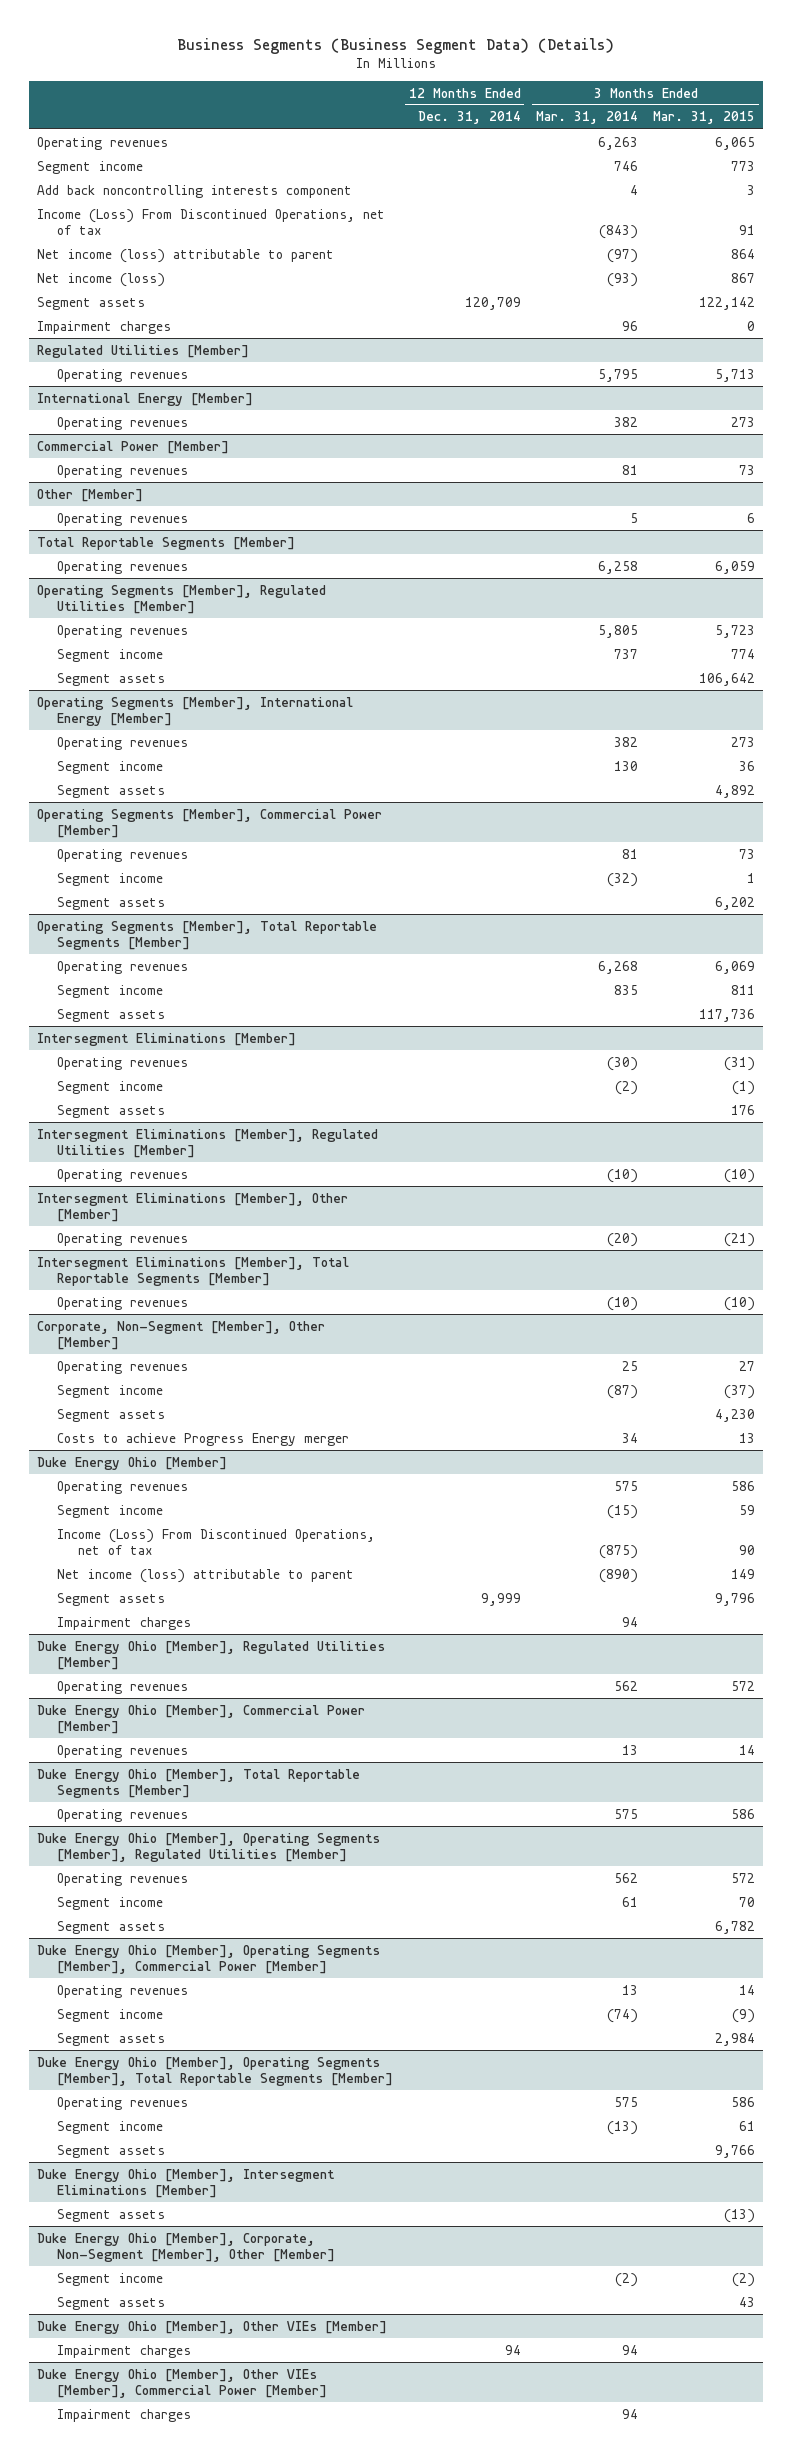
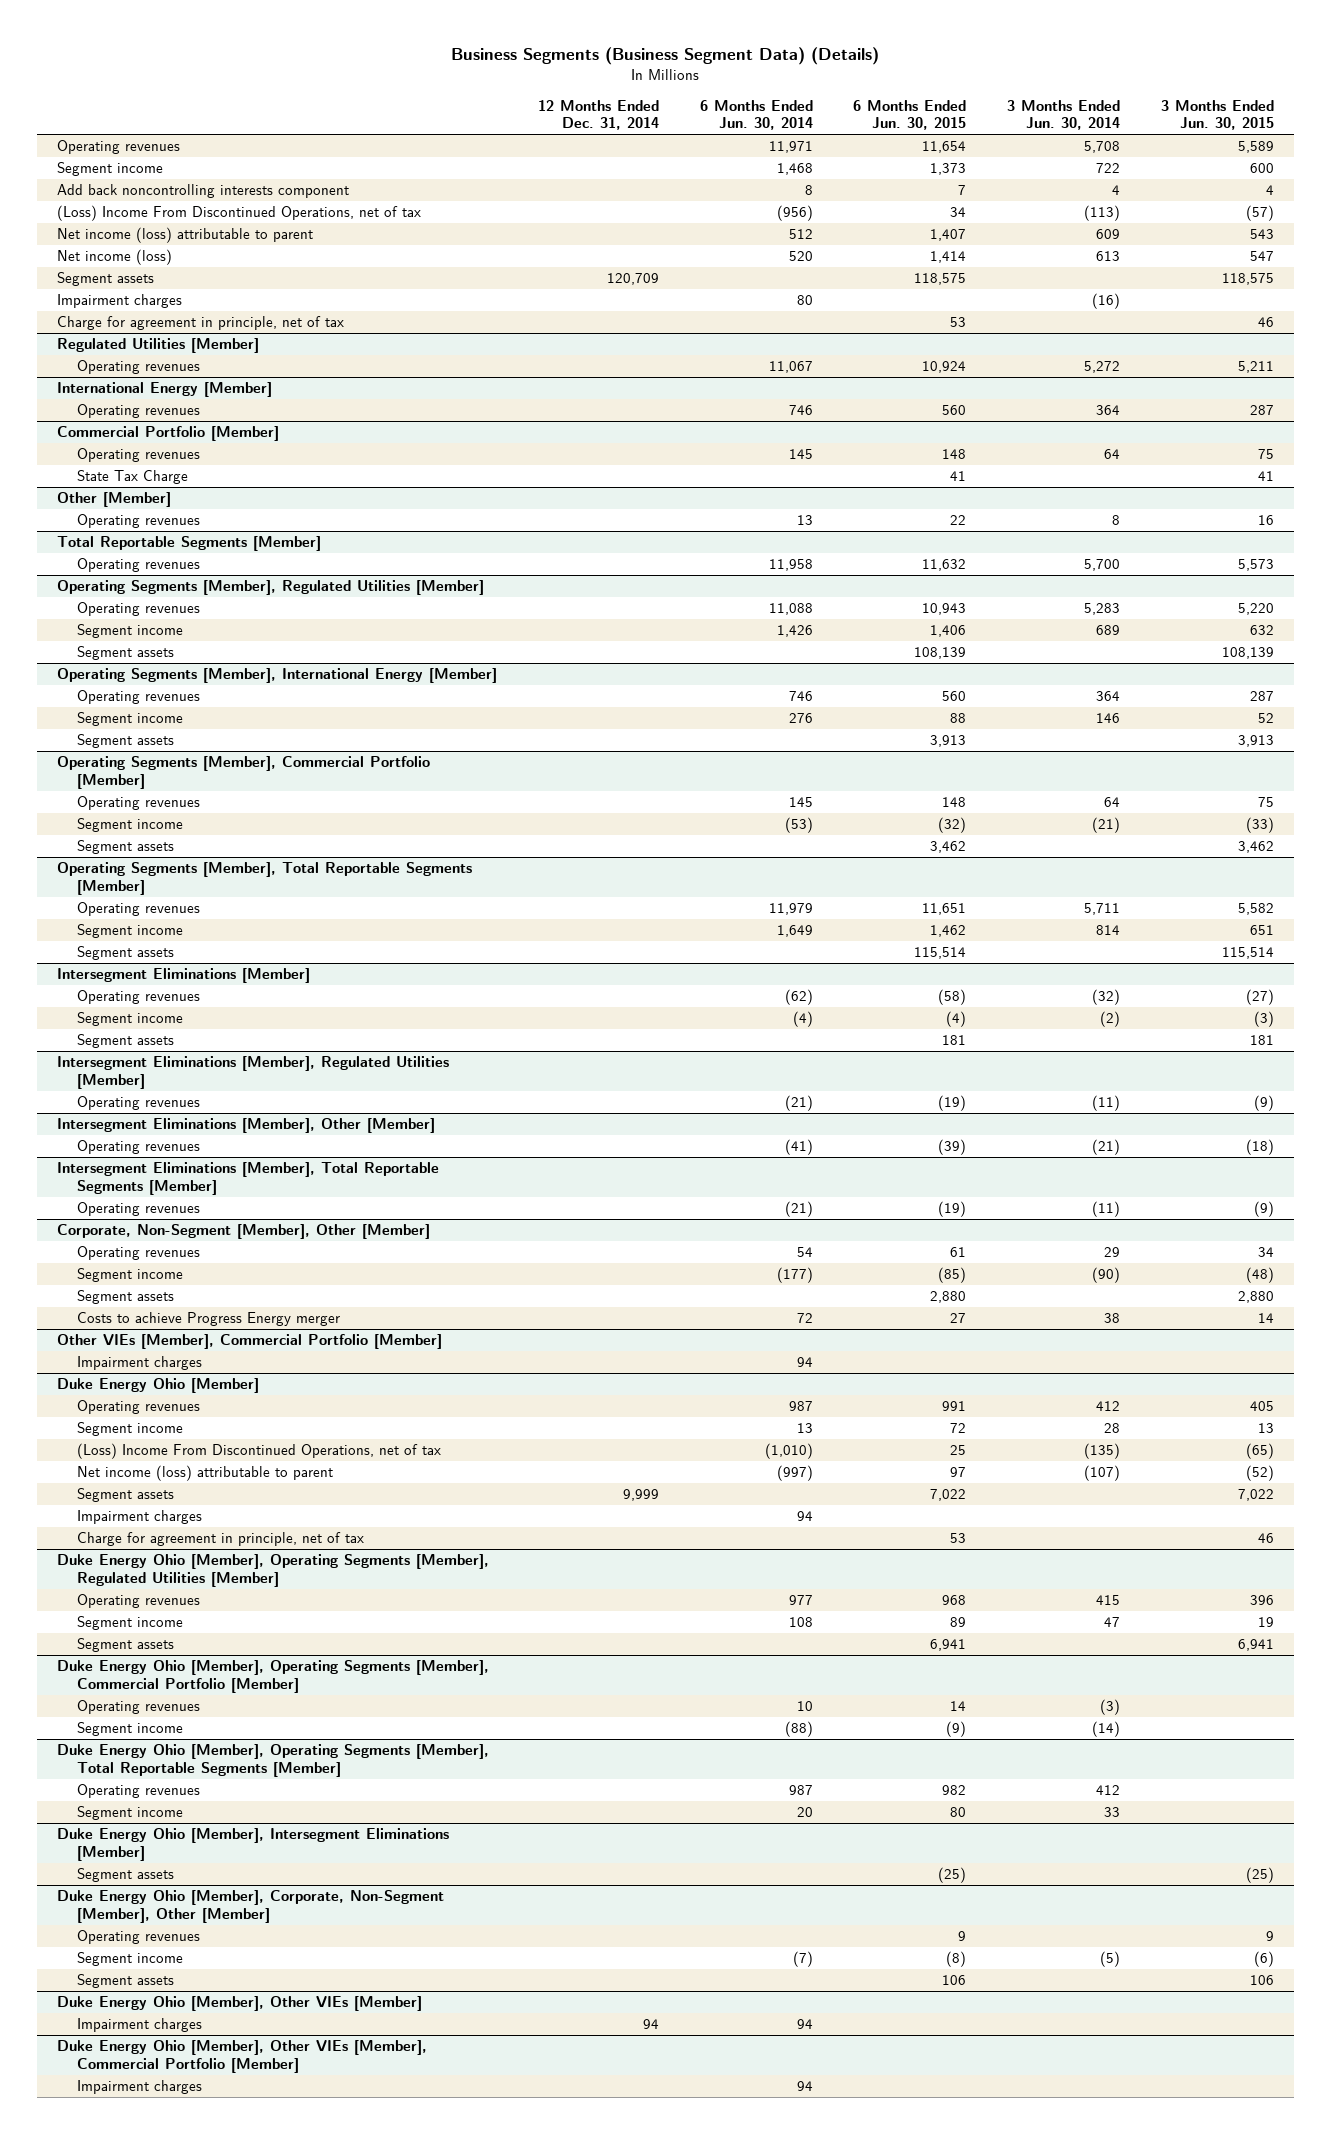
- | 12 Months Ended Dec. 31, 2014 | 3 Months Ended Mar. 31, 2014 | 3 Months Ended Mar. 31, 2015
+ | 12 Months Ended Dec. 31, 2014 | 6 Months Ended Jun. 30, 2014 | 6 Months Ended Jun. 30, 2015 | 3 Months Ended Jun. 30, 2014 | 3 Months Ended Jun. 30, 2015
- Income (Loss) From Discontinued Operations, net of tax | | (843) | 91
+ (Loss) Income From Discontinued Operations, net of tax | | (956) | 34 | (113) | (57)
+ Charge for agreement in principle, net of tax | | | 53 | | 46
- Commercial Power [Member]
- Operating revenues | | 81 | 73
+ Commercial Portfolio [Member]
+ Operating revenues | | 145 | 148 | 64 | 75
+ State Tax Charge | | | 41 | | 41
- Operating Segments [Member], Commercial Power [Member]
+ Operating Segments [Member], Commercial Portfolio [Member]
+ Other VIEs [Member], Commercial Portfolio [Member]
+ Impairment charges | | 94 | | |
@ Duke Energy Ohio [Member]
- Income (Loss) From Discontinued Operations, net of tax | | (875) | 90
+ (Loss) Income From Discontinued Operations, net of tax | | (1,010) | 25 | (135) | (65)
- Duke Energy Ohio [Member], Regulated Utilities [Member]
- Operating revenues | | 562 | 572
- Duke Energy Ohio [Member], Commercial Power [Member]
- Operating revenues | | 13 | 14
- Duke Energy Ohio [Member], Total Reportable Segments [Member]
- Operating revenues | | 575 | 586
@ Duke Energy Ohio [Member]
+ Charge for agreement in principle, net of tax | | | 53 | | 46
- Duke Energy Ohio [Member], Operating Segments [Member], Commercial Power [Member]
+ Duke Energy Ohio [Member], Operating Segments [Member], Commercial Portfolio [Member]
- Segment assets | | | 2,984
@ Duke Energy Ohio [Member], Operating Segments [Member], Total Reportable Segments [Member]
- Segment assets | | | 9,766
@ Duke Energy Ohio [Member], Corporate, Non-Segment [Member], Other [Member]
+ Operating revenues | | | 9 | | 9
- Duke Energy Ohio [Member], Other VIEs [Member], Commercial Power [Member]
+ Duke Energy Ohio [Member], Other VIEs [Member], Commercial Portfolio [Member]

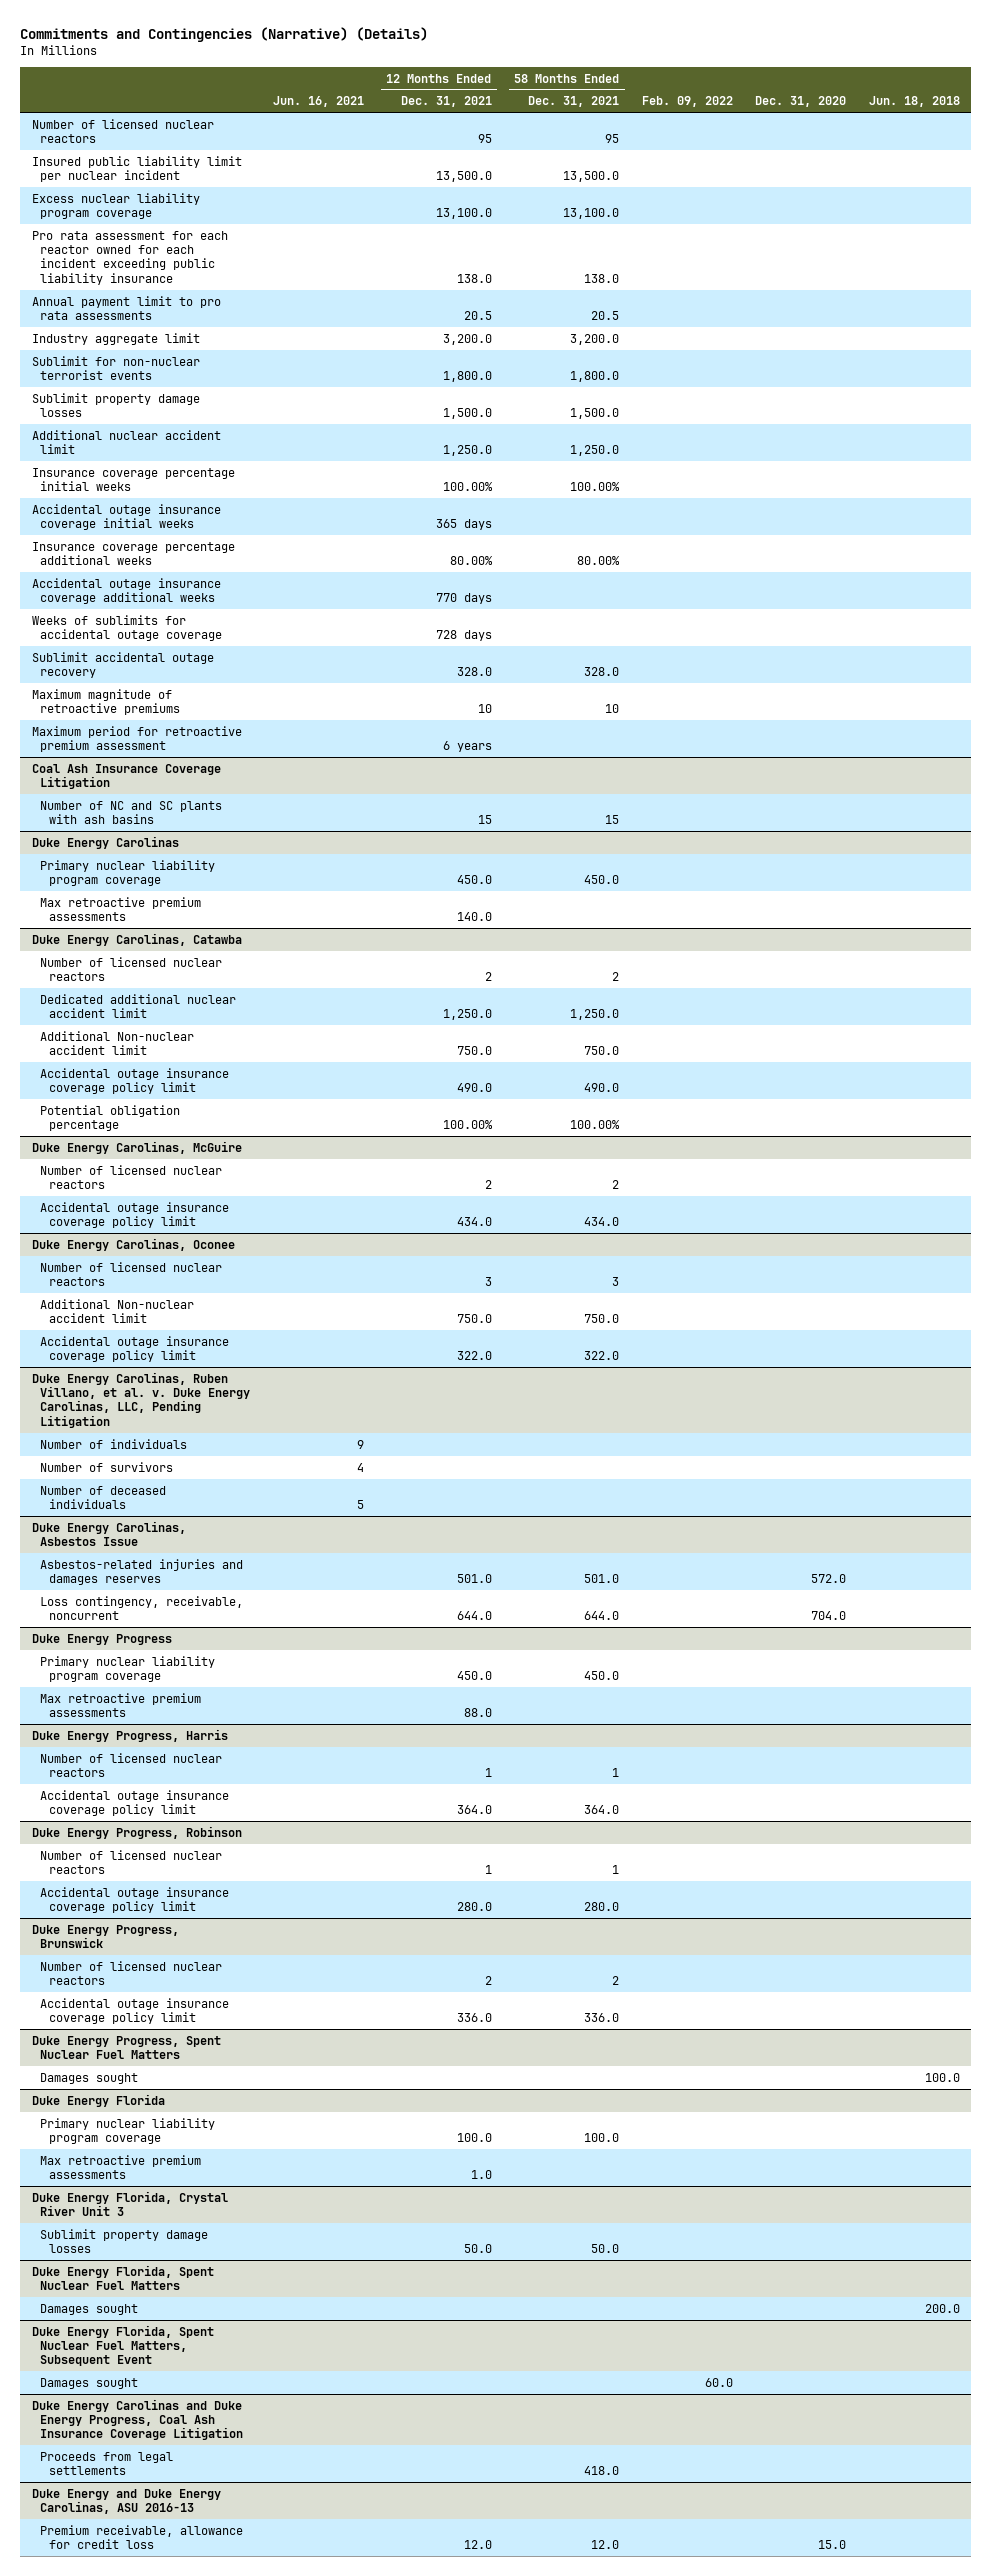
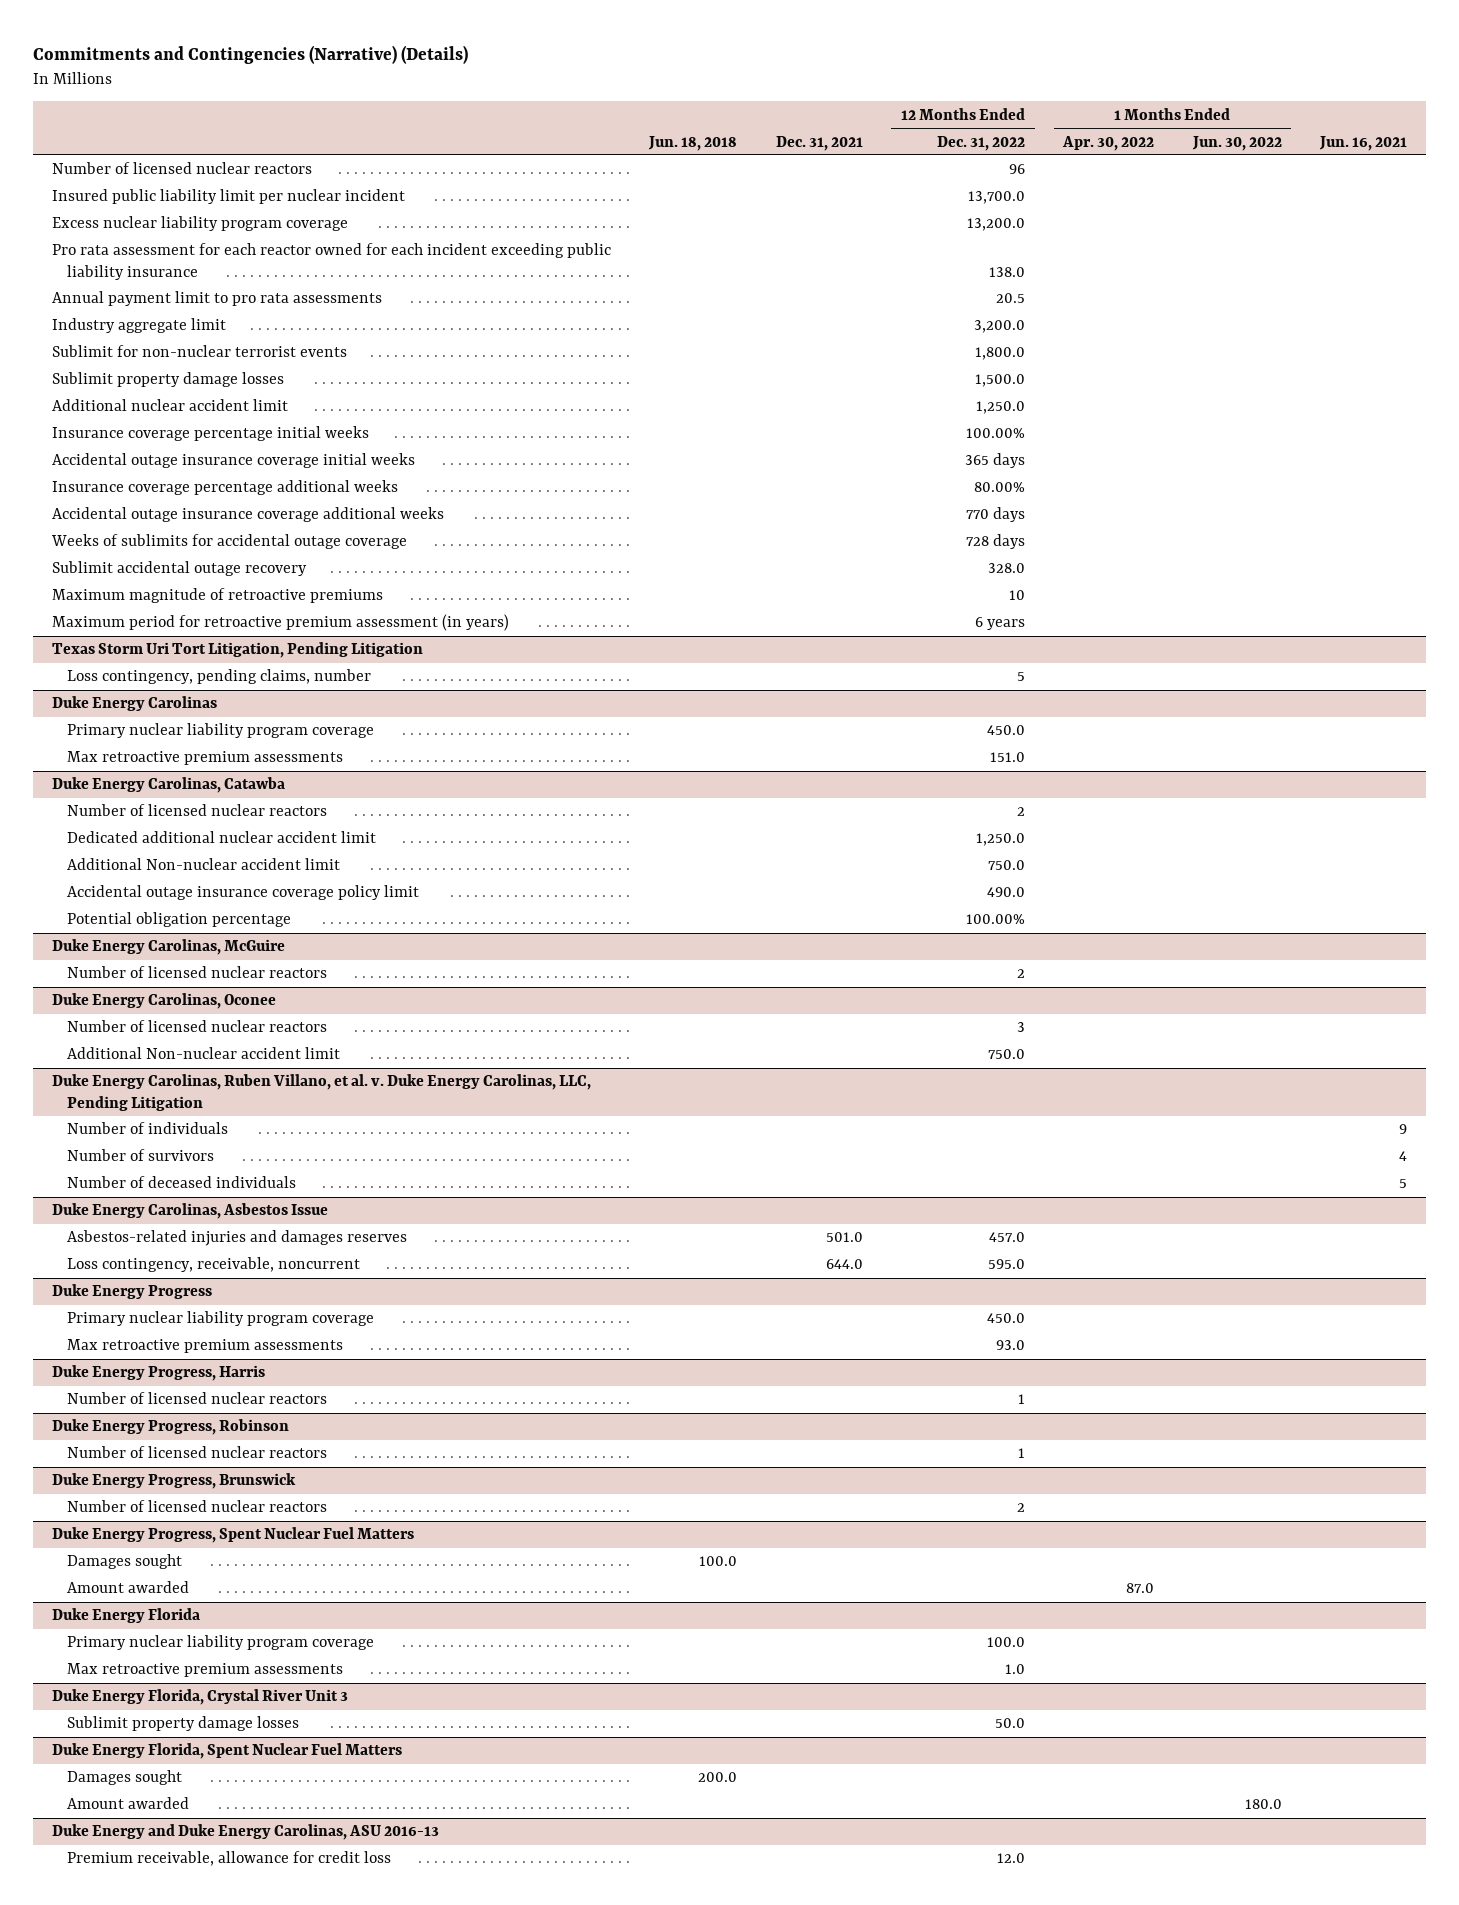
- | Jun. 16, 2021 | 12 Months Ended Dec. 31, 2021 | 58 Months Ended Dec. 31, 2021 | Feb. 09, 2022 | Dec. 31, 2020 | Jun. 18, 2018
+ | Jun. 18, 2018 | Dec. 31, 2021 | 12 Months Ended Dec. 31, 2022 | 1 Months Ended Apr. 30, 2022 | 1 Months Ended Jun. 30, 2022 | Jun. 16, 2021
- Maximum period for retroactive premium assessment | | 6 years | | | |
- Coal Ash Insurance Coverage Litigation
- Number of NC and SC plants with ash basins | | 15 | 15 | | |
+ Maximum period for retroactive premium assessment (in years) | | | 6 years | | |
+ Texas Storm Uri Tort Litigation, Pending Litigation
+ Loss contingency, pending claims, number | | | 5 | | |
@ Duke Energy Carolinas, McGuire
- Accidental outage insurance coverage policy limit | | 434.0 | 434.0 | | |
@ Duke Energy Carolinas, Oconee
- Accidental outage insurance coverage policy limit | | 322.0 | 322.0 | | |
@ Duke Energy Progress, Harris
- Accidental outage insurance coverage policy limit | | 364.0 | 364.0 | | |
@ Duke Energy Progress, Robinson
- Accidental outage insurance coverage policy limit | | 280.0 | 280.0 | | |
@ Duke Energy Progress, Brunswick
- Accidental outage insurance coverage policy limit | | 336.0 | 336.0 | | |
@ Duke Energy Progress, Spent Nuclear Fuel Matters
+ Amount awarded | | | | 87.0 | |
- Duke Energy Florida, Spent Nuclear Fuel Matters, Subsequent Event
- Damages sought | | | | 60.0 | |
- Duke Energy Carolinas and Duke Energy Progress, Coal Ash Insurance Coverage Litigation
- Proceeds from legal settlements | | | 418.0 | | |
@ Duke Energy Florida, Spent Nuclear Fuel Matters
+ Amount awarded | | | | | 180.0 |

